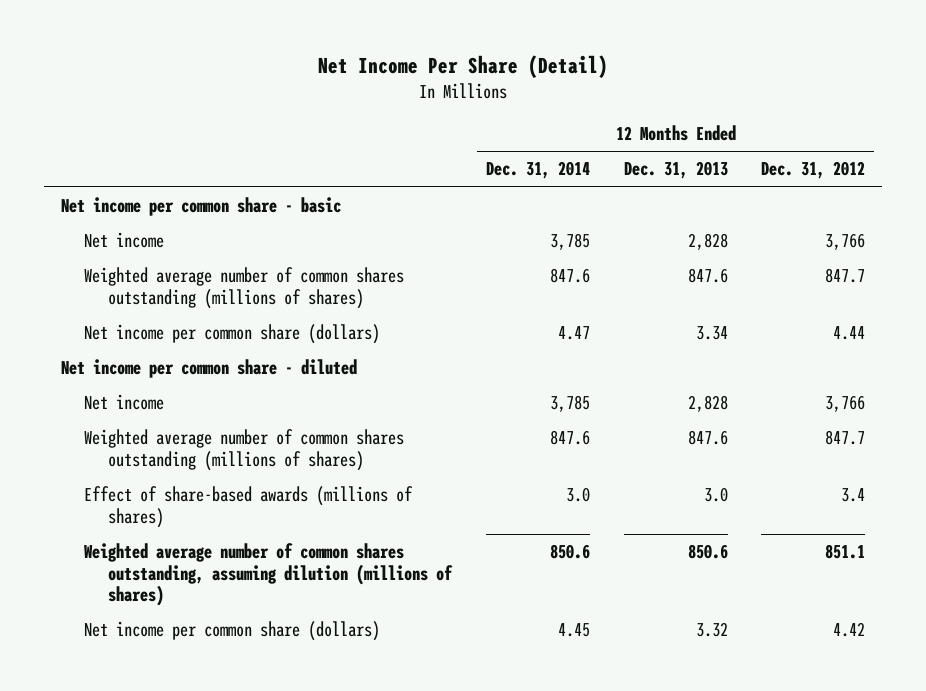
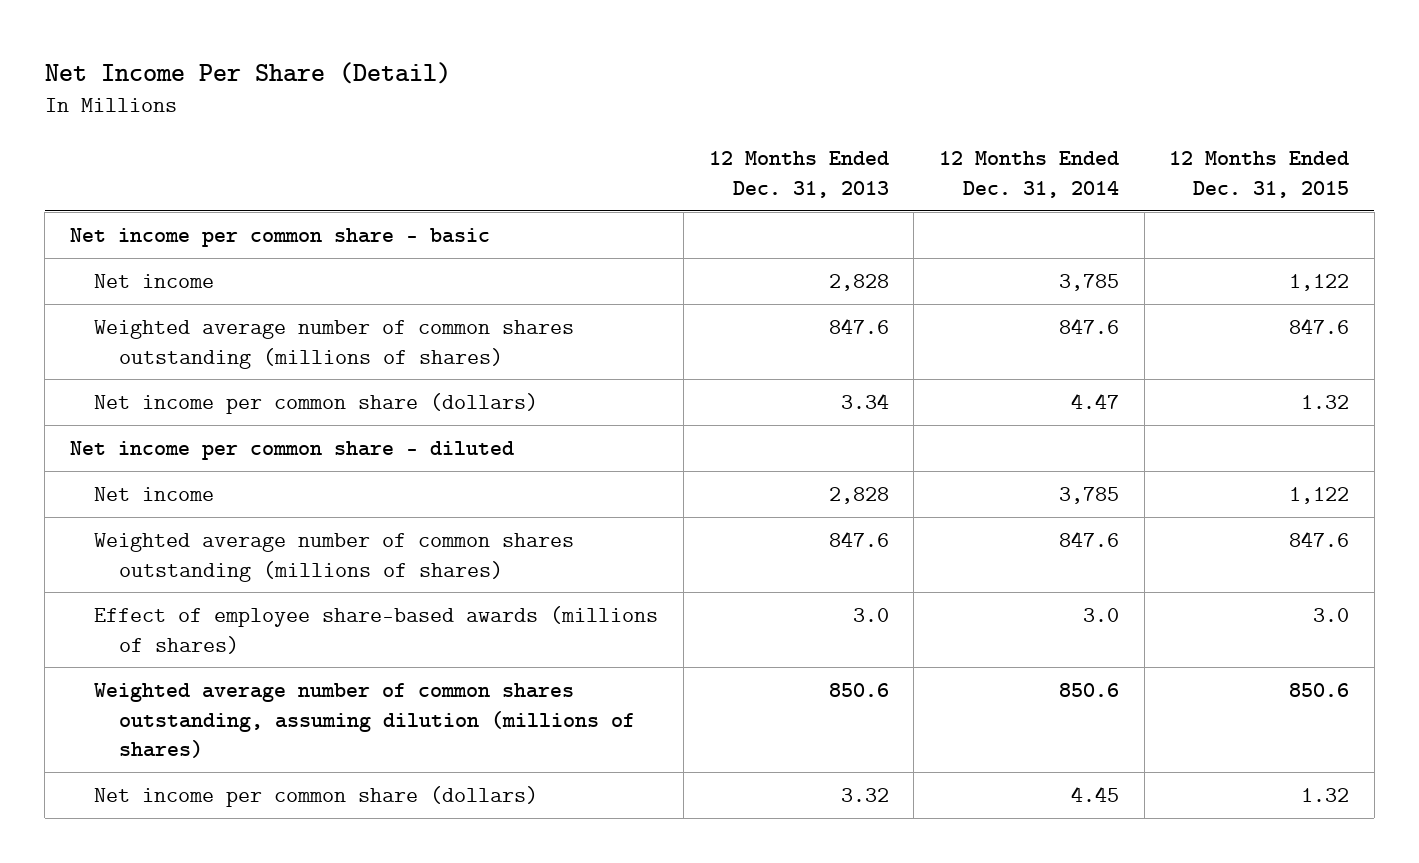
- | 12 Months Ended Dec. 31, 2014 | 12 Months Ended Dec. 31, 2013 | 12 Months Ended Dec. 31, 2012
+ | 12 Months Ended Dec. 31, 2013 | 12 Months Ended Dec. 31, 2014 | 12 Months Ended Dec. 31, 2015
- Effect of share-based awards (millions of shares) | 3.0 | 3.0 | 3.4
+ Effect of employee share-based awards (millions of shares) | 3.0 | 3.0 | 3.0

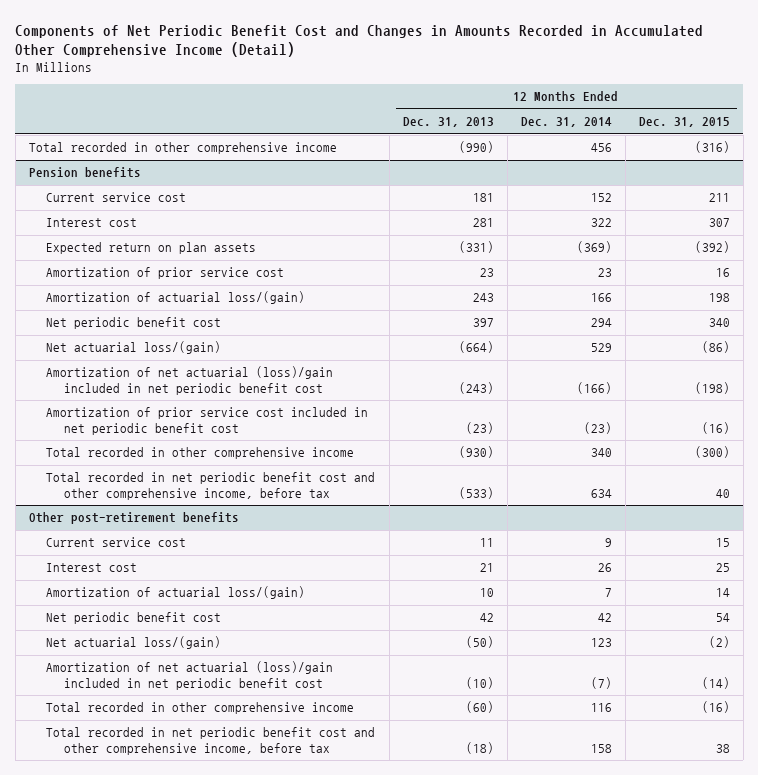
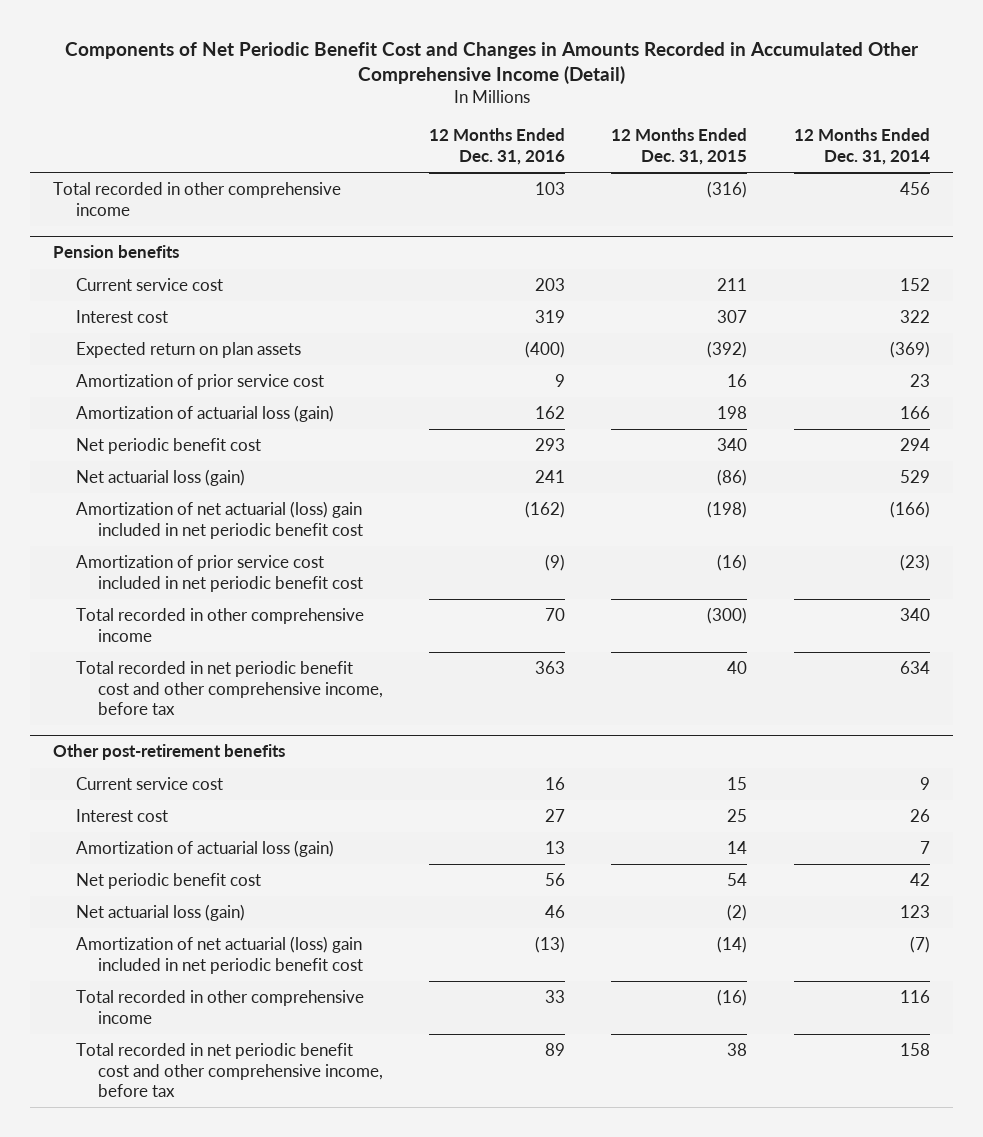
- | 12 Months Ended Dec. 31, 2013 | 12 Months Ended Dec. 31, 2014 | 12 Months Ended Dec. 31, 2015
+ | 12 Months Ended Dec. 31, 2016 | 12 Months Ended Dec. 31, 2015 | 12 Months Ended Dec. 31, 2014
@ Pension benefits
- Amortization of actuarial loss/(gain) | 243 | 166 | 198
+ Amortization of actuarial loss (gain) | 162 | 198 | 166
- Net actuarial loss/(gain) | (664) | 529 | (86)
- Amortization of net actuarial (loss)/gain included in net periodic benefit cost | (243) | (166) | (198)
+ Net actuarial loss (gain) | 241 | (86) | 529
+ Amortization of net actuarial (loss) gain included in net periodic benefit cost | (162) | (198) | (166)
@ Other post-retirement benefits
- Amortization of actuarial loss/(gain) | 10 | 7 | 14
+ Amortization of actuarial loss (gain) | 13 | 14 | 7
- Net actuarial loss/(gain) | (50) | 123 | (2)
- Amortization of net actuarial (loss)/gain included in net periodic benefit cost | (10) | (7) | (14)
+ Net actuarial loss (gain) | 46 | (2) | 123
+ Amortization of net actuarial (loss) gain included in net periodic benefit cost | (13) | (14) | (7)

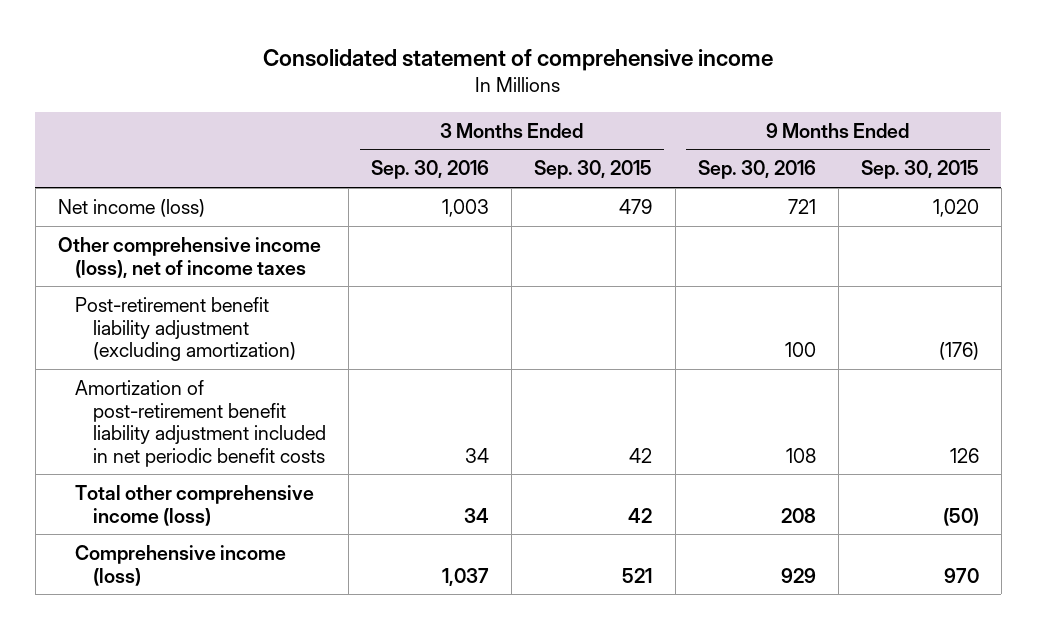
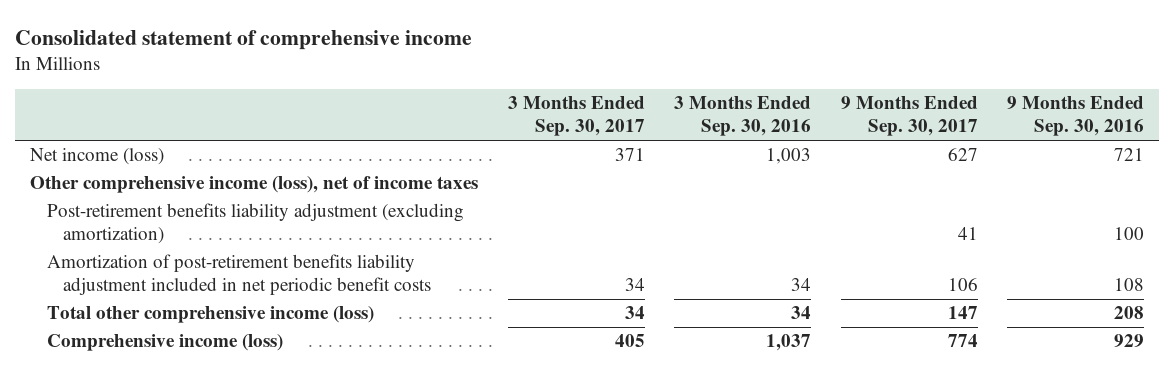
- | 3 Months Ended Sep. 30, 2016 | 3 Months Ended Sep. 30, 2015 | 9 Months Ended Sep. 30, 2016 | 9 Months Ended Sep. 30, 2015
+ | 3 Months Ended Sep. 30, 2017 | 3 Months Ended Sep. 30, 2016 | 9 Months Ended Sep. 30, 2017 | 9 Months Ended Sep. 30, 2016
- Post-retirement benefit liability adjustment (excluding amortization) | | | 100 | (176)
- Amortization of post-retirement benefit liability adjustment included in net periodic benefit costs | 34 | 42 | 108 | 126
+ Post-retirement benefits liability adjustment (excluding amortization) | | | 41 | 100
+ Amortization of post-retirement benefits liability adjustment included in net periodic benefit costs | 34 | 34 | 106 | 108

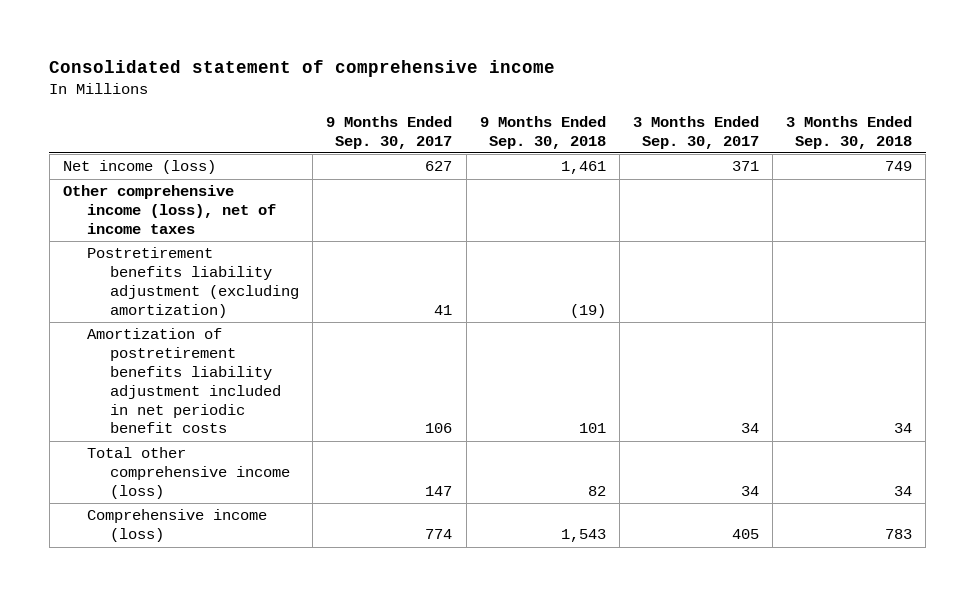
- | 3 Months Ended Sep. 30, 2017 | 3 Months Ended Sep. 30, 2016 | 9 Months Ended Sep. 30, 2017 | 9 Months Ended Sep. 30, 2016
+ | 9 Months Ended Sep. 30, 2017 | 9 Months Ended Sep. 30, 2018 | 3 Months Ended Sep. 30, 2017 | 3 Months Ended Sep. 30, 2018
- Post-retirement benefits liability adjustment (excluding amortization) | | | 41 | 100
- Amortization of post-retirement benefits liability adjustment included in net periodic benefit costs | 34 | 34 | 106 | 108
+ Postretirement benefits liability adjustment (excluding amortization) | 41 | (19) | |
+ Amortization of postretirement benefits liability adjustment included in net periodic benefit costs | 106 | 101 | 34 | 34

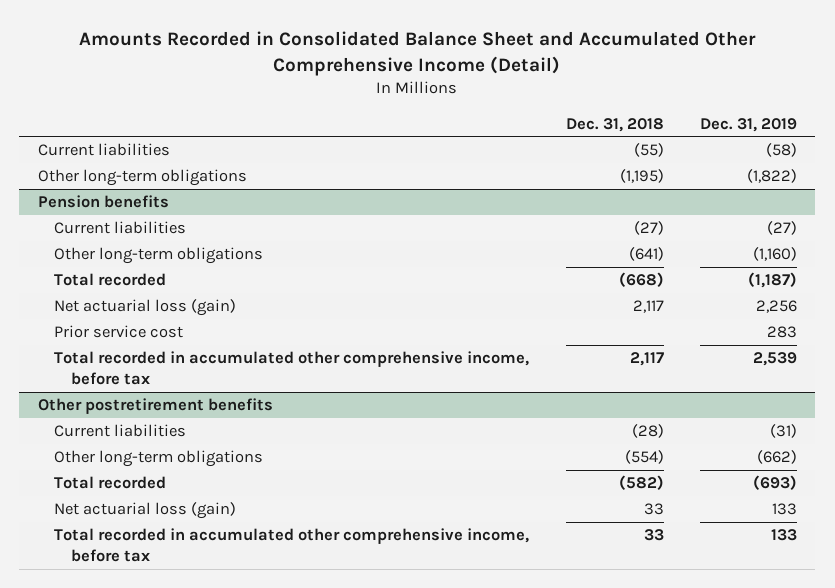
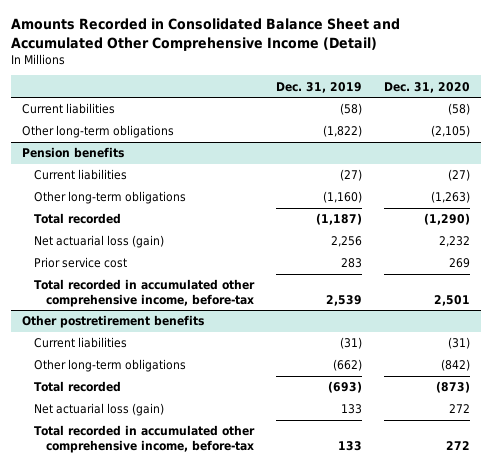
- | Dec. 31, 2018 | Dec. 31, 2019
+ | Dec. 31, 2019 | Dec. 31, 2020
@ Pension benefits
- Total recorded in accumulated other comprehensive income, before tax | 2,117 | 2,539
+ Total recorded in accumulated other comprehensive income, before-tax | 2,539 | 2,501
@ Other postretirement benefits
- Total recorded in accumulated other comprehensive income, before tax | 33 | 133
+ Total recorded in accumulated other comprehensive income, before-tax | 133 | 272

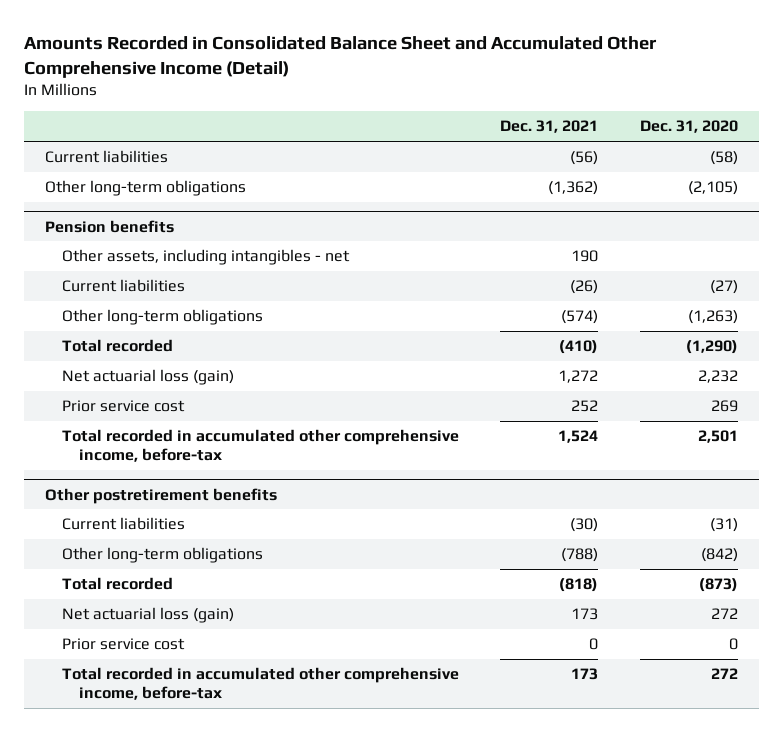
- | Dec. 31, 2019 | Dec. 31, 2020
+ | Dec. 31, 2021 | Dec. 31, 2020
@ Pension benefits
+ Other assets, including intangibles - net | 190 |
@ Other postretirement benefits
+ Prior service cost | 0 | 0

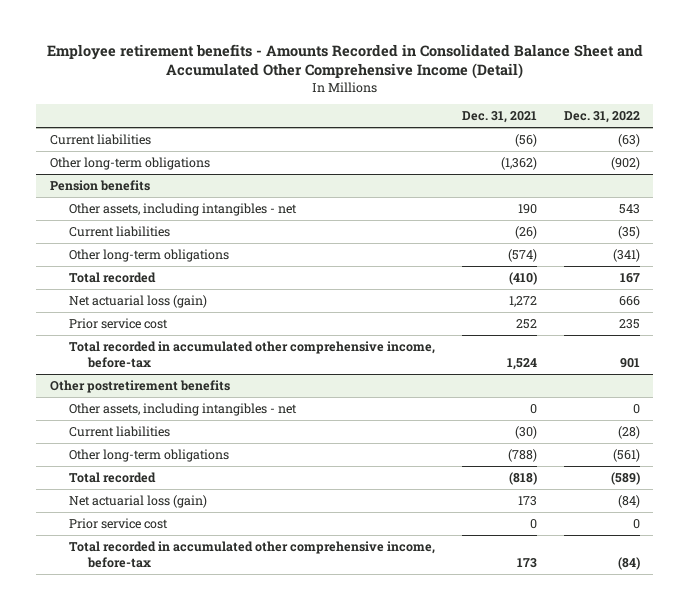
- Amounts Recorded in Consolidated Balance Sheet and Accumulated Other Comprehensive Income (Detail)
+ Employee retirement benefits - Amounts Recorded in Consolidated Balance Sheet and Accumulated Other Comprehensive Income (Detail)
- | Dec. 31, 2021 | Dec. 31, 2020
+ | Dec. 31, 2021 | Dec. 31, 2022
@ Other postretirement benefits
+ Other assets, including intangibles - net | 0 | 0

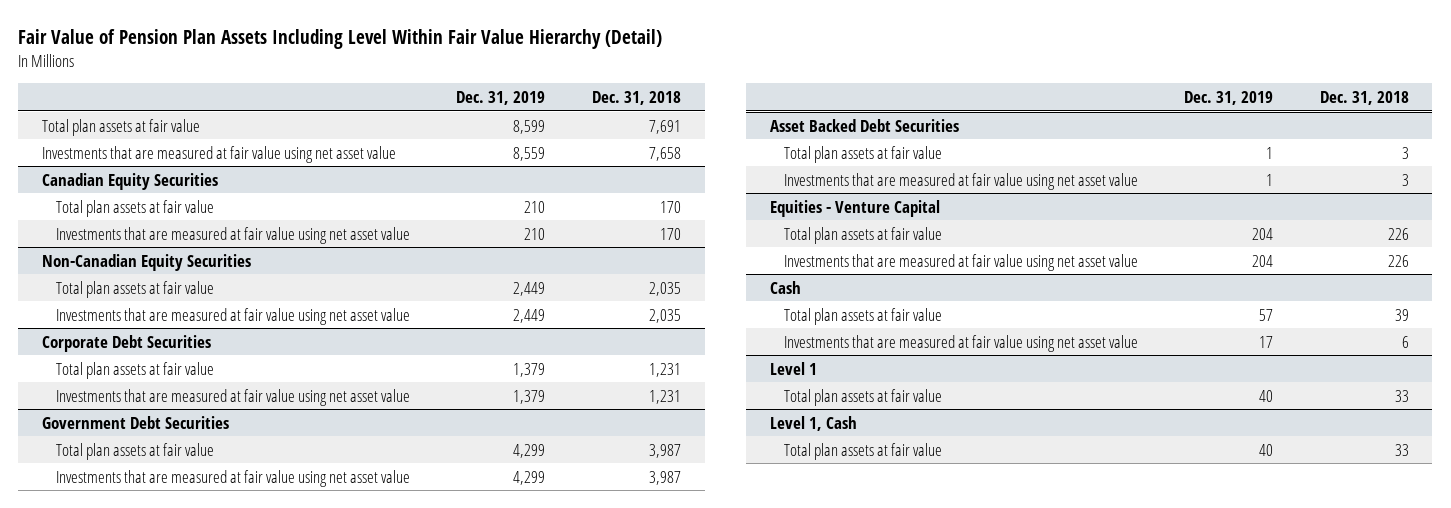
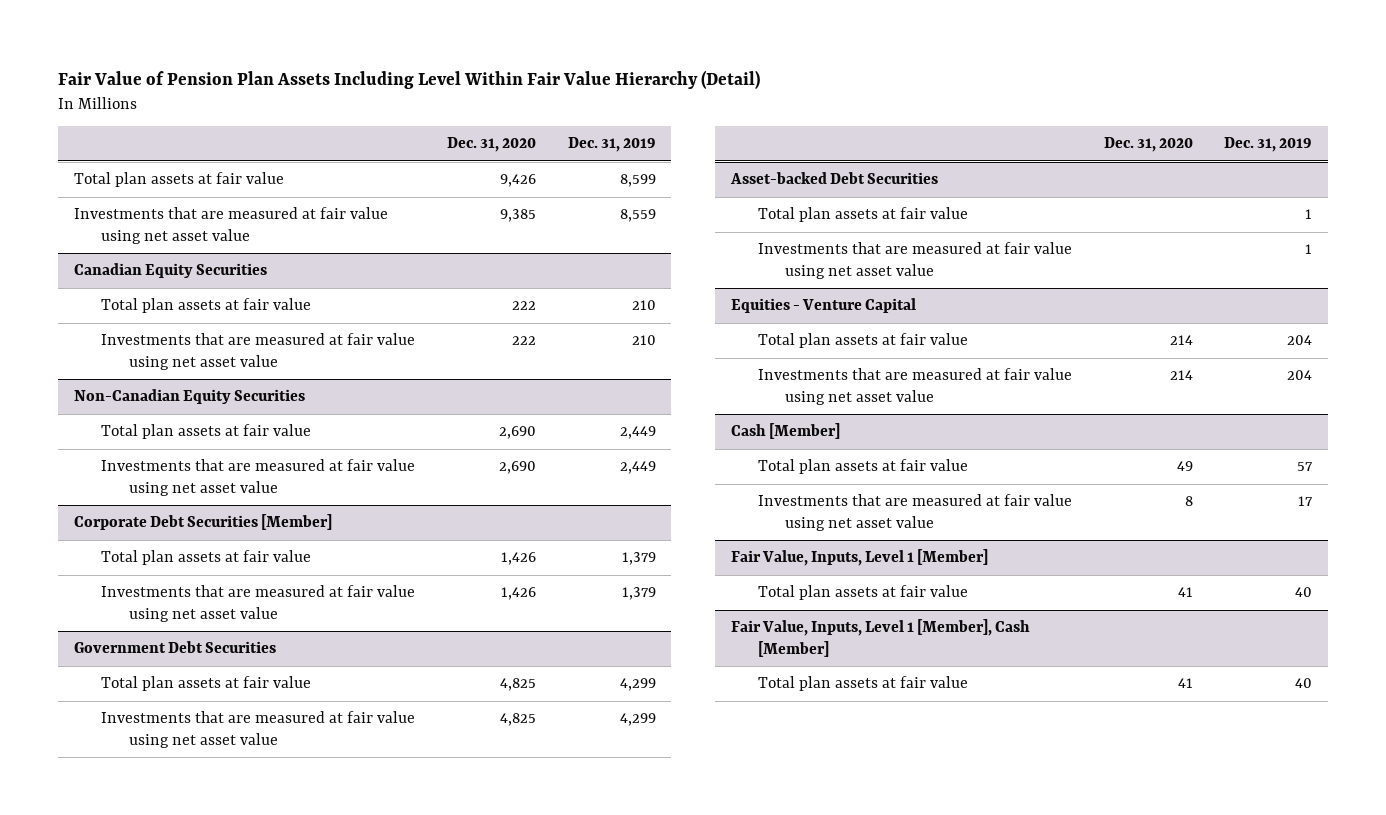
- | Dec. 31, 2019 | Dec. 31, 2018
+ | Dec. 31, 2020 | Dec. 31, 2019
- Corporate Debt Securities
+ Corporate Debt Securities [Member]
- Asset Backed Debt Securities
+ Asset-backed Debt Securities
- Cash
+ Cash [Member]
- Level 1
+ Fair Value, Inputs, Level 1 [Member]
- Level 1, Cash
+ Fair Value, Inputs, Level 1 [Member], Cash [Member]

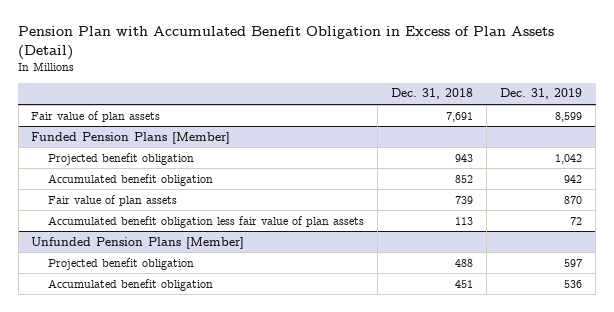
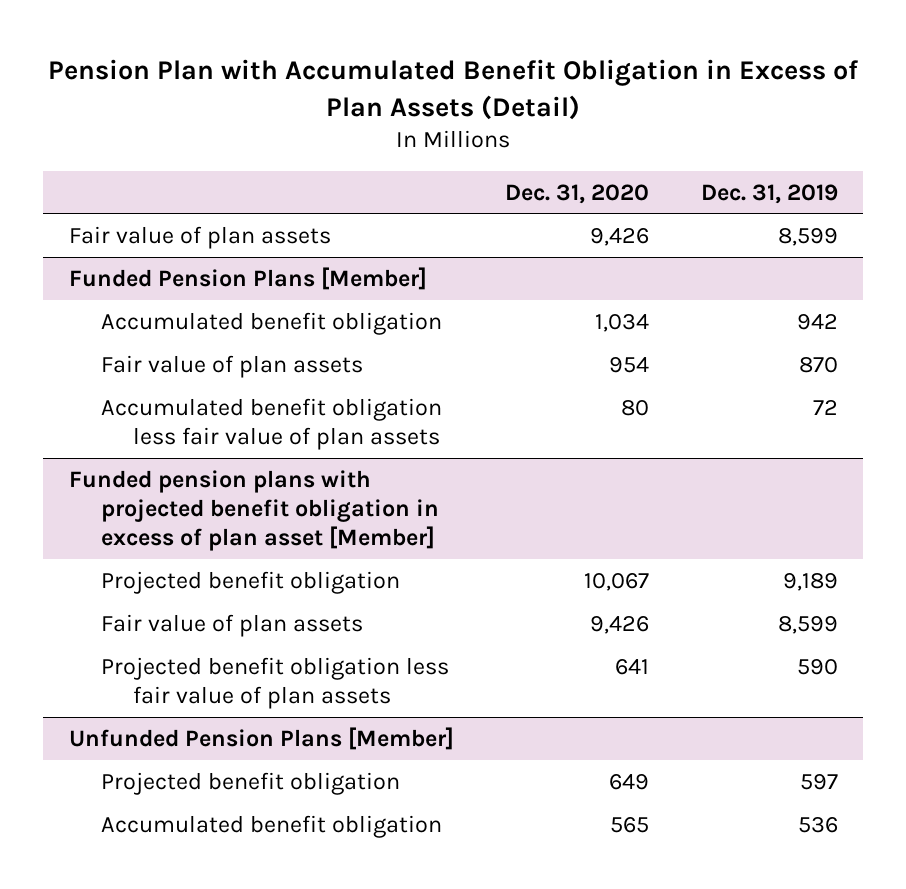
- | Dec. 31, 2018 | Dec. 31, 2019
+ | Dec. 31, 2020 | Dec. 31, 2019
@ Funded Pension Plans [Member]
- Projected benefit obligation | 943 | 1,042
+ Funded pension plans with projected benefit obligation in excess of plan asset [Member]
+ Projected benefit obligation | 10,067 | 9,189
+ Fair value of plan assets | 9,426 | 8,599
+ Projected benefit obligation less fair value of plan assets | 641 | 590

